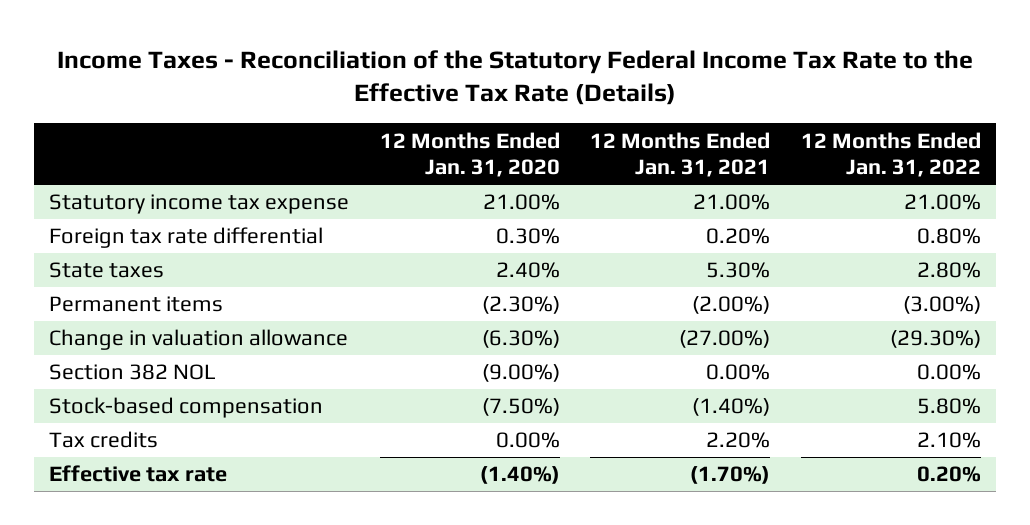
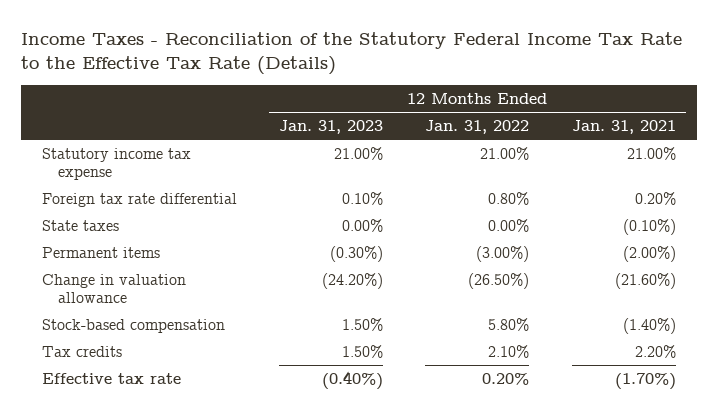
- | 12 Months Ended Jan. 31, 2020 | 12 Months Ended Jan. 31, 2021 | 12 Months Ended Jan. 31, 2022
+ | 12 Months Ended Jan. 31, 2023 | 12 Months Ended Jan. 31, 2022 | 12 Months Ended Jan. 31, 2021
- State taxes | 2.40% | 5.30% | 2.80%
+ State taxes | 0.00% | 0.00% | (0.10%)
- Change in valuation allowance | (6.30%) | (27.00%) | (29.30%)
- Section 382 NOL | (9.00%) | 0.00% | 0.00%
+ Change in valuation allowance | (24.20%) | (26.50%) | (21.60%)

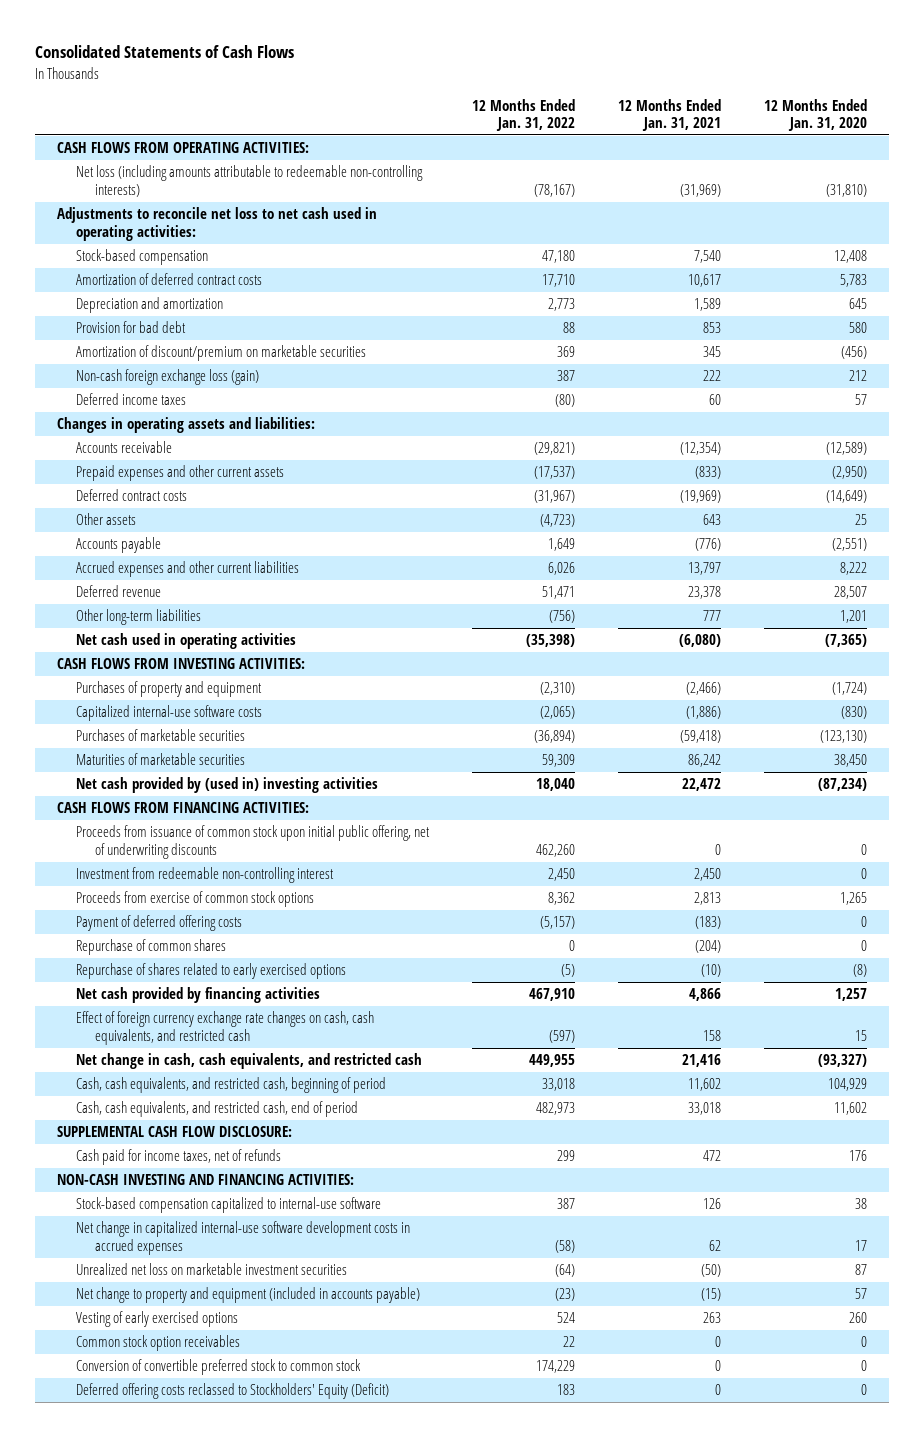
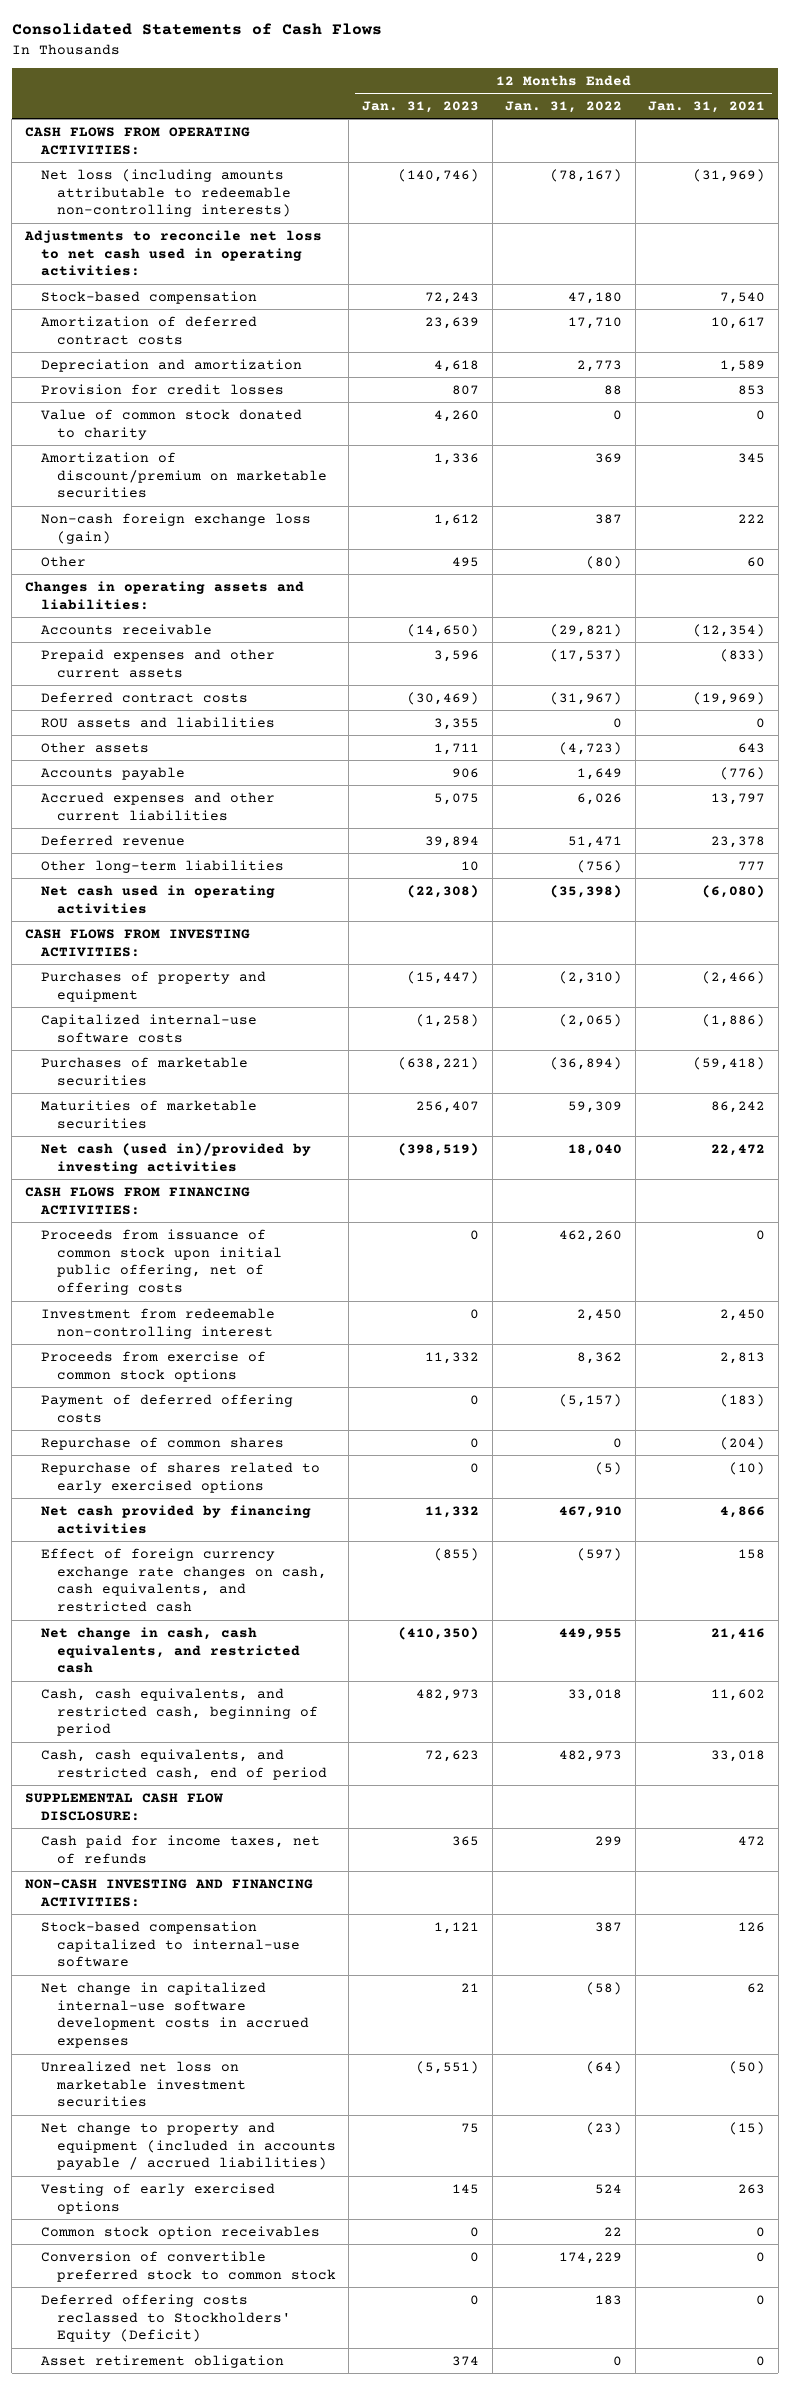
- | 12 Months Ended Jan. 31, 2022 | 12 Months Ended Jan. 31, 2021 | 12 Months Ended Jan. 31, 2020
+ | 12 Months Ended Jan. 31, 2023 | 12 Months Ended Jan. 31, 2022 | 12 Months Ended Jan. 31, 2021
- Provision for bad debt | 88 | 853 | 580
+ Provision for credit losses | 807 | 88 | 853
+ Value of common stock donated to charity | 4,260 | 0 | 0
- Deferred income taxes | (80) | 60 | 57
+ Other | 495 | (80) | 60
+ ROU assets and liabilities | 3,355 | 0 | 0
- Net cash provided by (used in) investing activities | 18,040 | 22,472 | (87,234)
+ Net cash (used in)/provided by investing activities | (398,519) | 18,040 | 22,472
- Proceeds from issuance of common stock upon initial public offering, net of underwriting discounts | 462,260 | 0 | 0
+ Proceeds from issuance of common stock upon initial public offering, net of offering costs | 0 | 462,260 | 0
- Net change to property and equipment (included in accounts payable) | (23) | (15) | 57
+ Net change to property and equipment (included in accounts payable / accrued liabilities) | 75 | (23) | (15)
+ Asset retirement obligation | 374 | 0 | 0

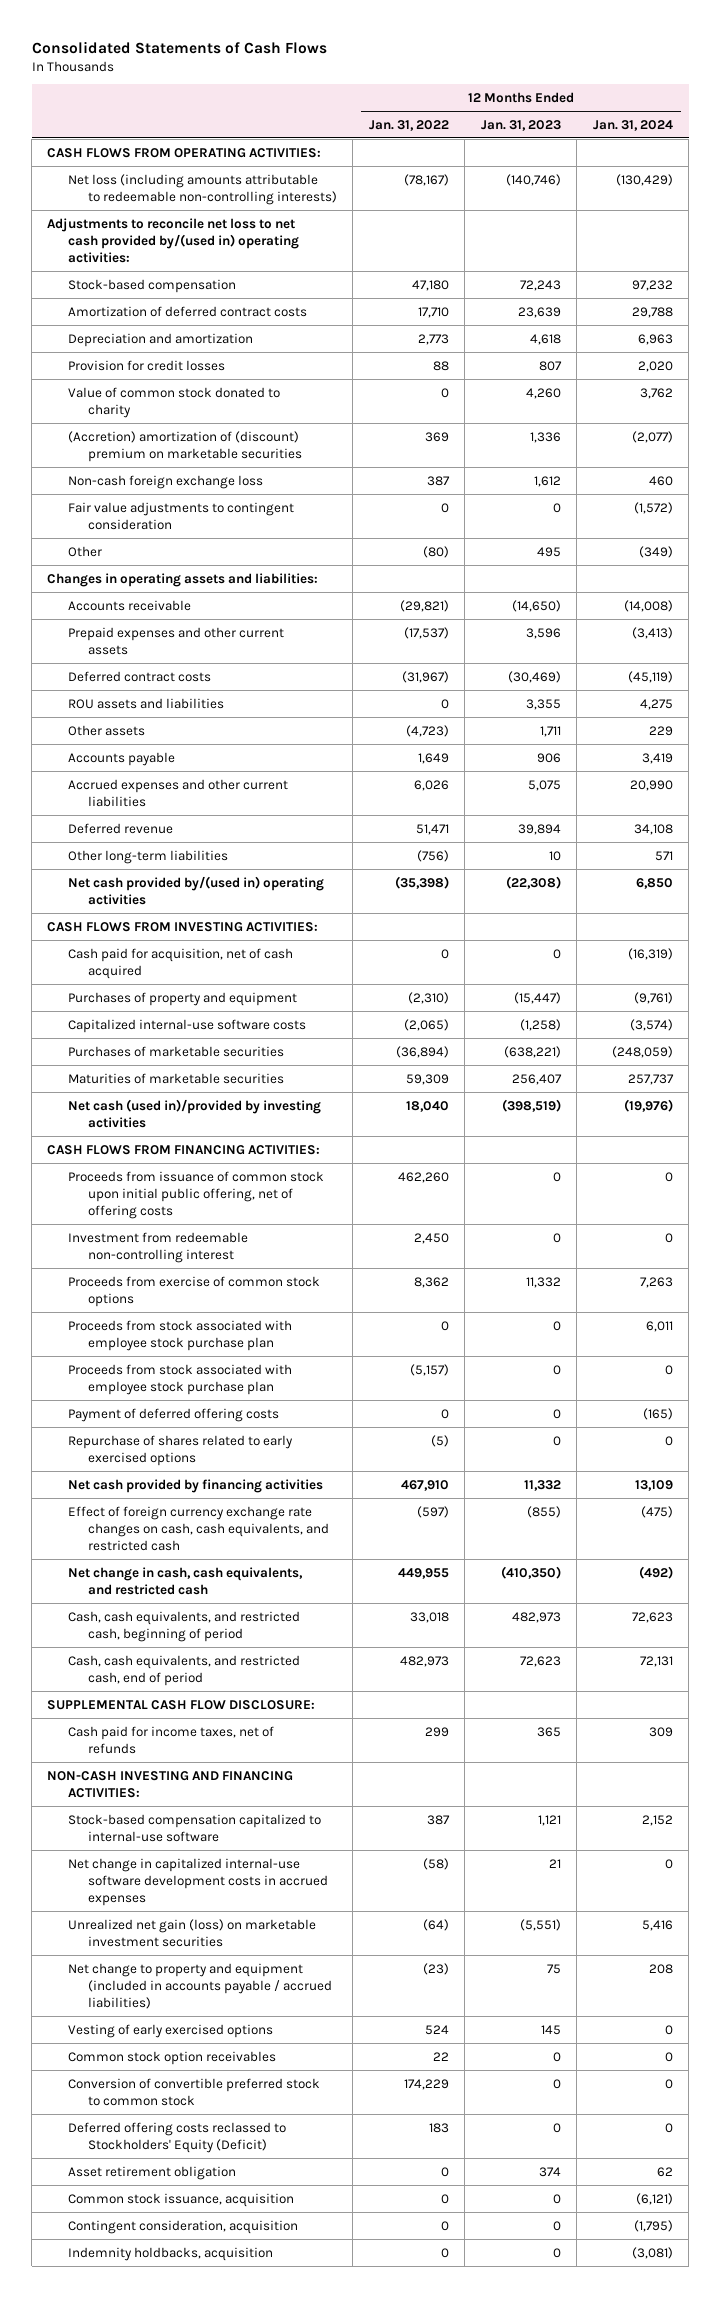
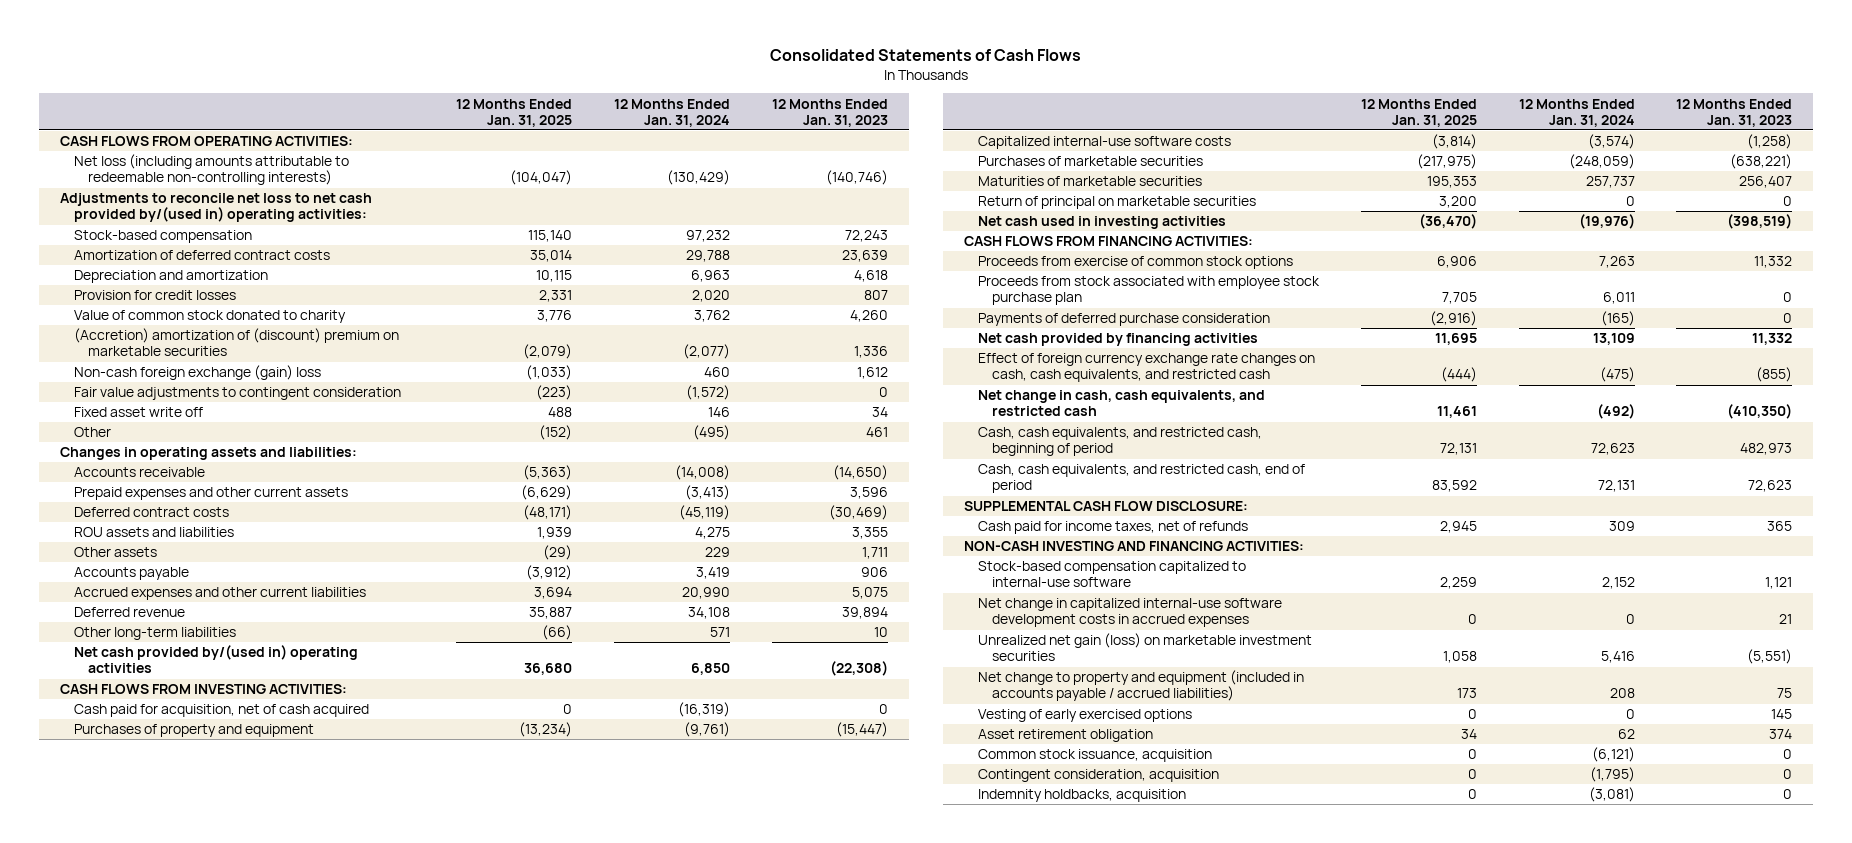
- | 12 Months Ended Jan. 31, 2022 | 12 Months Ended Jan. 31, 2023 | 12 Months Ended Jan. 31, 2024
+ | 12 Months Ended Jan. 31, 2025 | 12 Months Ended Jan. 31, 2024 | 12 Months Ended Jan. 31, 2023
- Non-cash foreign exchange loss | 387 | 1,612 | 460
+ Non-cash foreign exchange (gain) loss | (1,033) | 460 | 1,612
- Other | (80) | 495 | (349)
+ Fixed asset write off | 488 | 146 | 34
+ Other | (152) | (495) | 461
- Net cash (used in)/provided by investing activities | 18,040 | (398,519) | (19,976)
+ Return of principal on marketable securities | 3,200 | 0 | 0
+ Net cash used in investing activities | (36,470) | (19,976) | (398,519)
- Proceeds from issuance of common stock upon initial public offering, net of offering costs | 462,260 | 0 | 0
- Investment from redeemable non-controlling interest | 2,450 | 0 | 0
- Proceeds from stock associated with employee stock purchase plan | (5,157) | 0 | 0
- Payment of deferred offering costs | 0 | 0 | (165)
- Repurchase of shares related to early exercised options | (5) | 0 | 0
+ Payments of deferred purchase consideration | (2,916) | (165) | 0
- Common stock option receivables | 22 | 0 | 0
- Conversion of convertible preferred stock to common stock | 174,229 | 0 | 0
- Deferred offering costs reclassed to Stockholders' Equity (Deficit) | 183 | 0 | 0

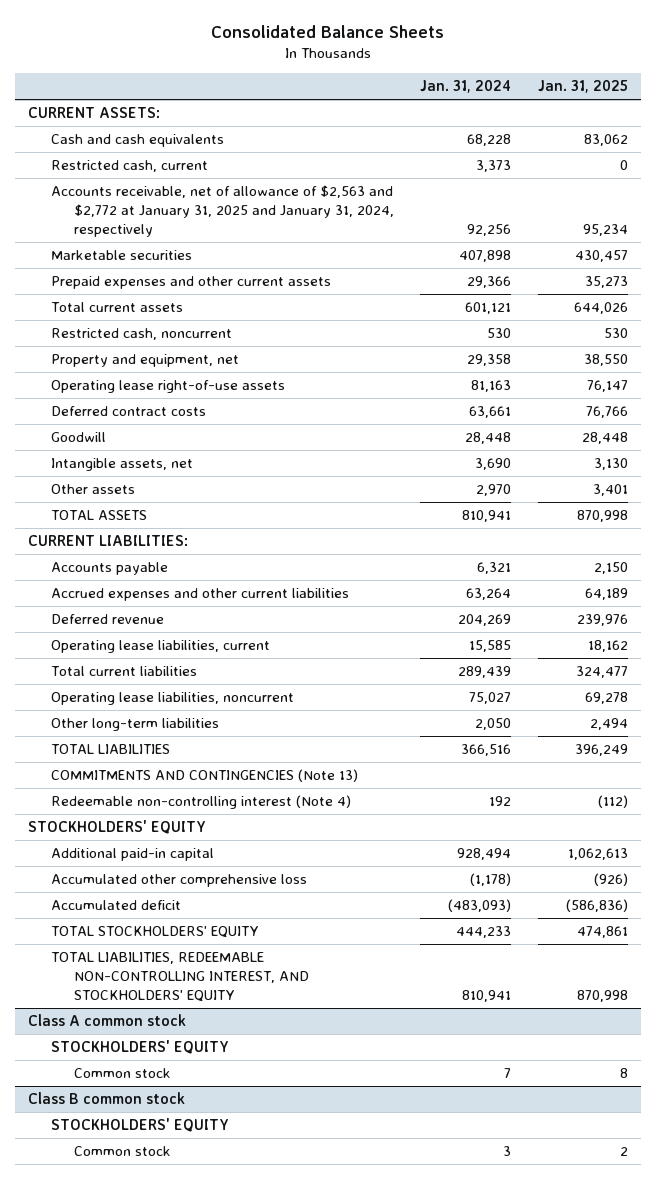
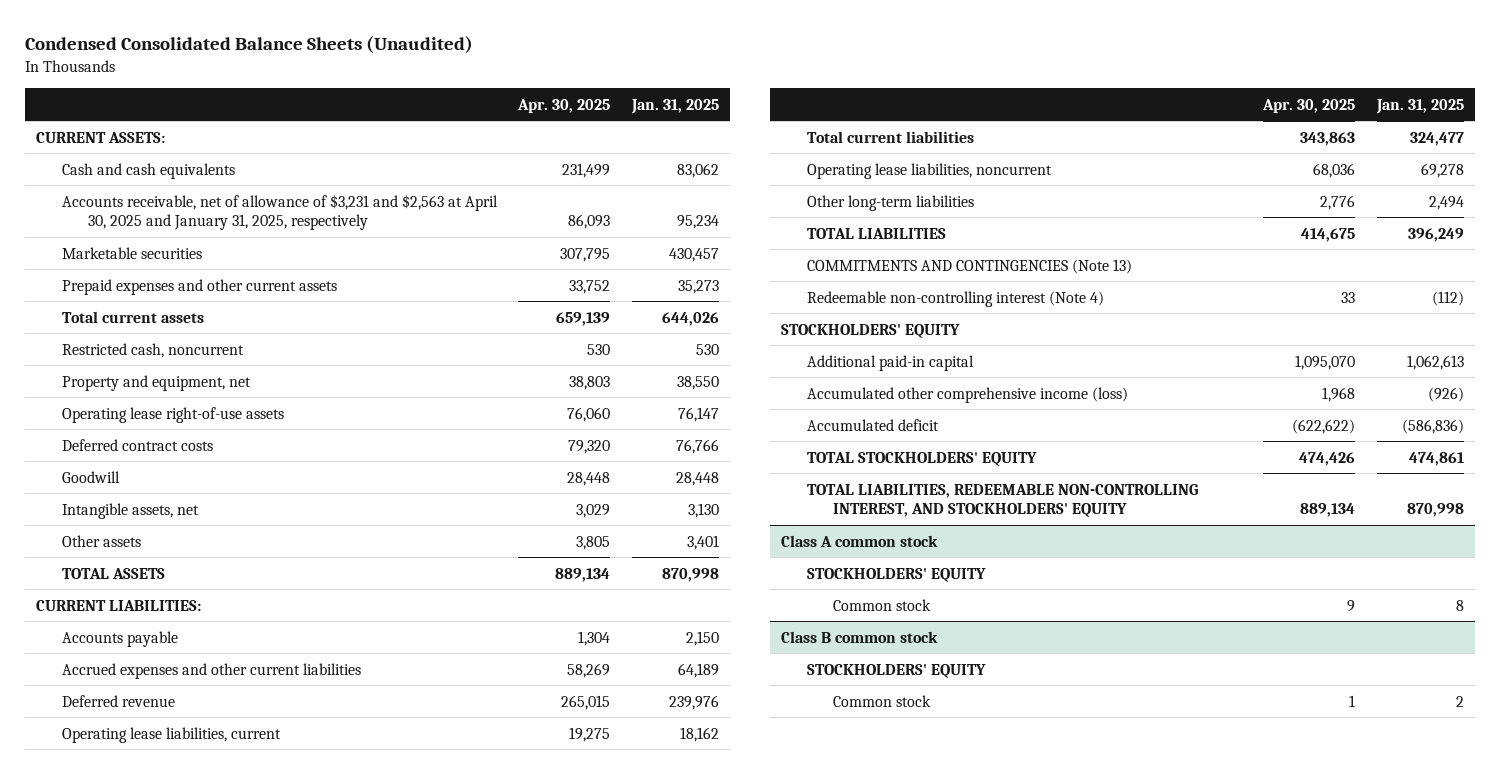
- Consolidated Balance Sheets
+ Condensed Consolidated Balance Sheets (Unaudited)
- | Jan. 31, 2024 | Jan. 31, 2025
+ | Apr. 30, 2025 | Jan. 31, 2025
- Restricted cash, current | 3,373 | 0
- Accounts receivable, net of allowance of $2,563 and $2,772 at January 31, 2025 and January 31, 2024, respectively | 92,256 | 95,234
+ Accounts receivable, net of allowance of $3,231 and $2,563 at April 30, 2025 and January 31, 2025, respectively | 86,093 | 95,234
- Accumulated other comprehensive loss | (1,178) | (926)
+ Accumulated other comprehensive income (loss) | 1,968 | (926)

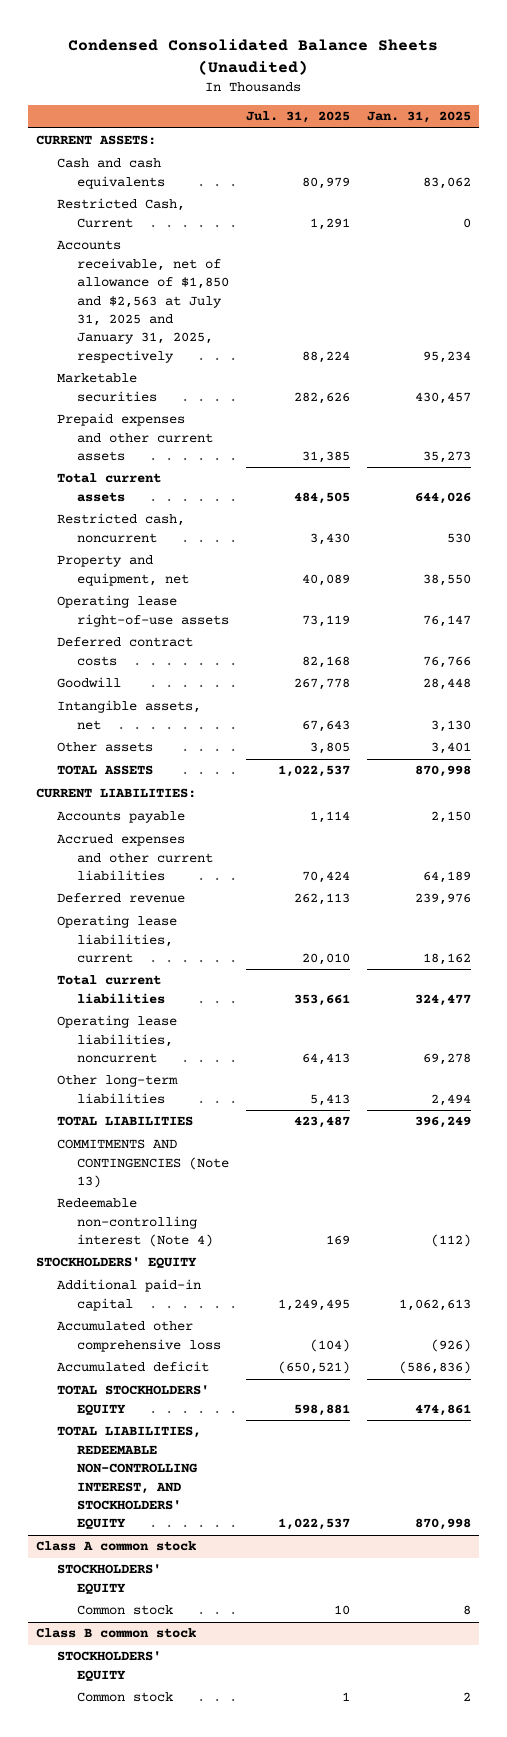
- | Apr. 30, 2025 | Jan. 31, 2025
+ | Jul. 31, 2025 | Jan. 31, 2025
- Accounts receivable, net of allowance of $3,231 and $2,563 at April 30, 2025 and January 31, 2025, respectively | 86,093 | 95,234
+ Restricted Cash, Current | 1,291 | 0
+ Accounts receivable, net of allowance of $1,850 and $2,563 at July 31, 2025 and January 31, 2025, respectively | 88,224 | 95,234
- Accumulated other comprehensive income (loss) | 1,968 | (926)
+ Accumulated other comprehensive loss | (104) | (926)

